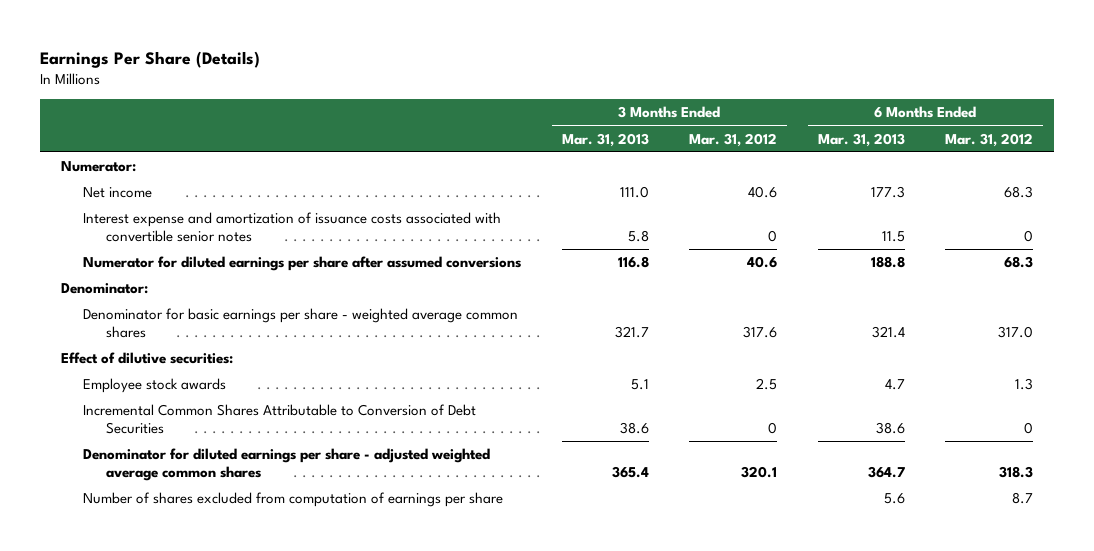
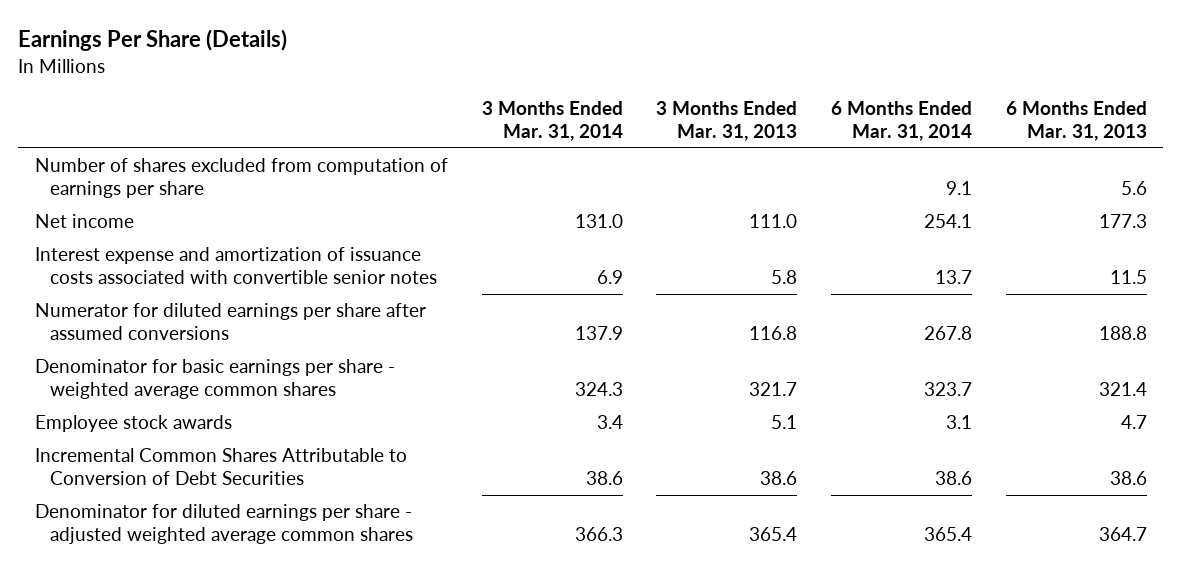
- | 3 Months Ended Mar. 31, 2013 | 3 Months Ended Mar. 31, 2012 | 6 Months Ended Mar. 31, 2013 | 6 Months Ended Mar. 31, 2012
+ | 3 Months Ended Mar. 31, 2014 | 3 Months Ended Mar. 31, 2013 | 6 Months Ended Mar. 31, 2014 | 6 Months Ended Mar. 31, 2013
- Numerator:
moved up: Number of shares excluded from computation of earnings per share | | | 9.1 | 5.6
- Denominator:
- Effect of dilutive securities:

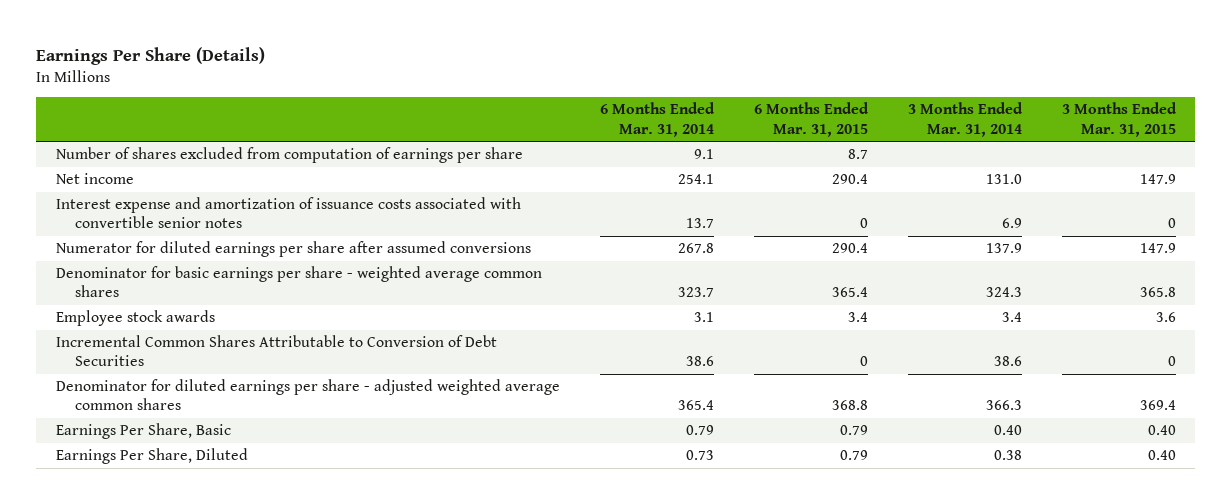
- | 3 Months Ended Mar. 31, 2014 | 3 Months Ended Mar. 31, 2013 | 6 Months Ended Mar. 31, 2014 | 6 Months Ended Mar. 31, 2013
+ | 6 Months Ended Mar. 31, 2014 | 6 Months Ended Mar. 31, 2015 | 3 Months Ended Mar. 31, 2014 | 3 Months Ended Mar. 31, 2015
+ Earnings Per Share, Basic | 0.79 | 0.79 | 0.40 | 0.40
+ Earnings Per Share, Diluted | 0.73 | 0.79 | 0.38 | 0.40

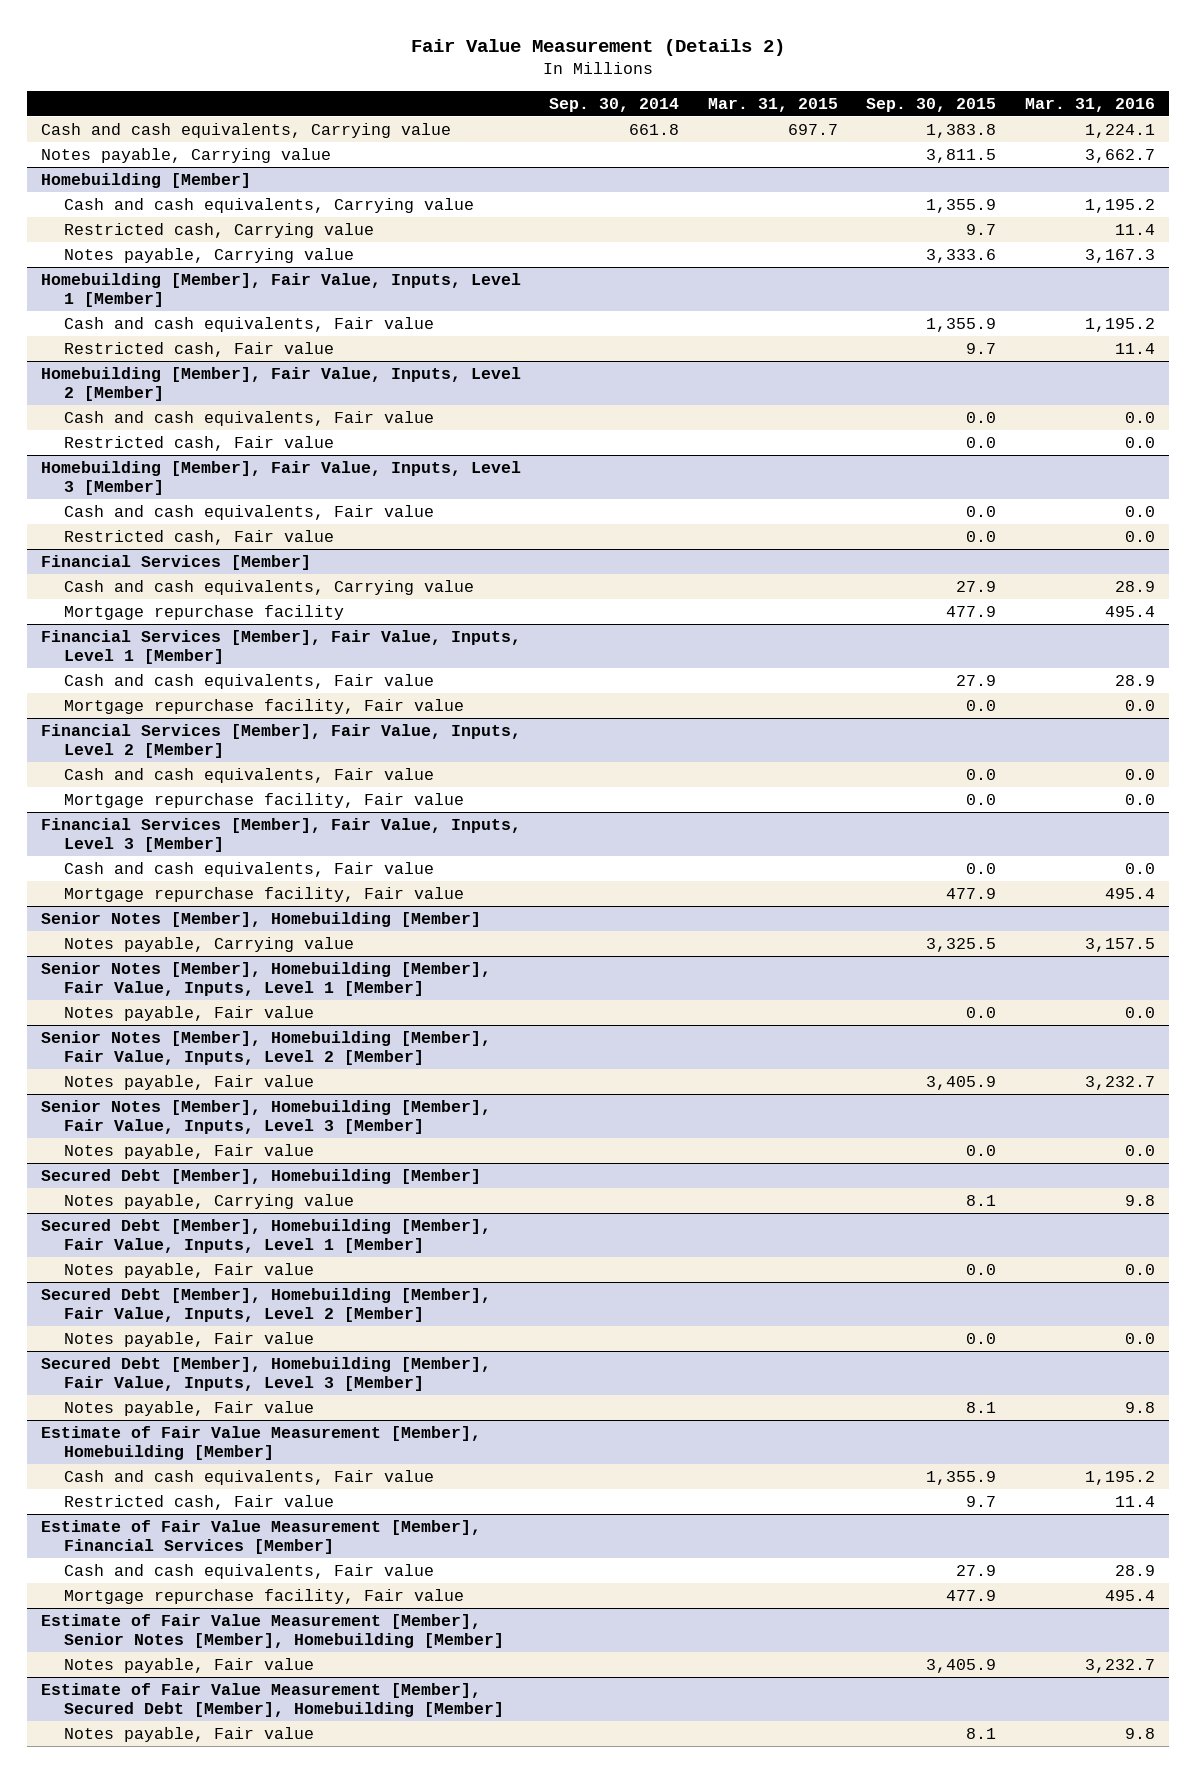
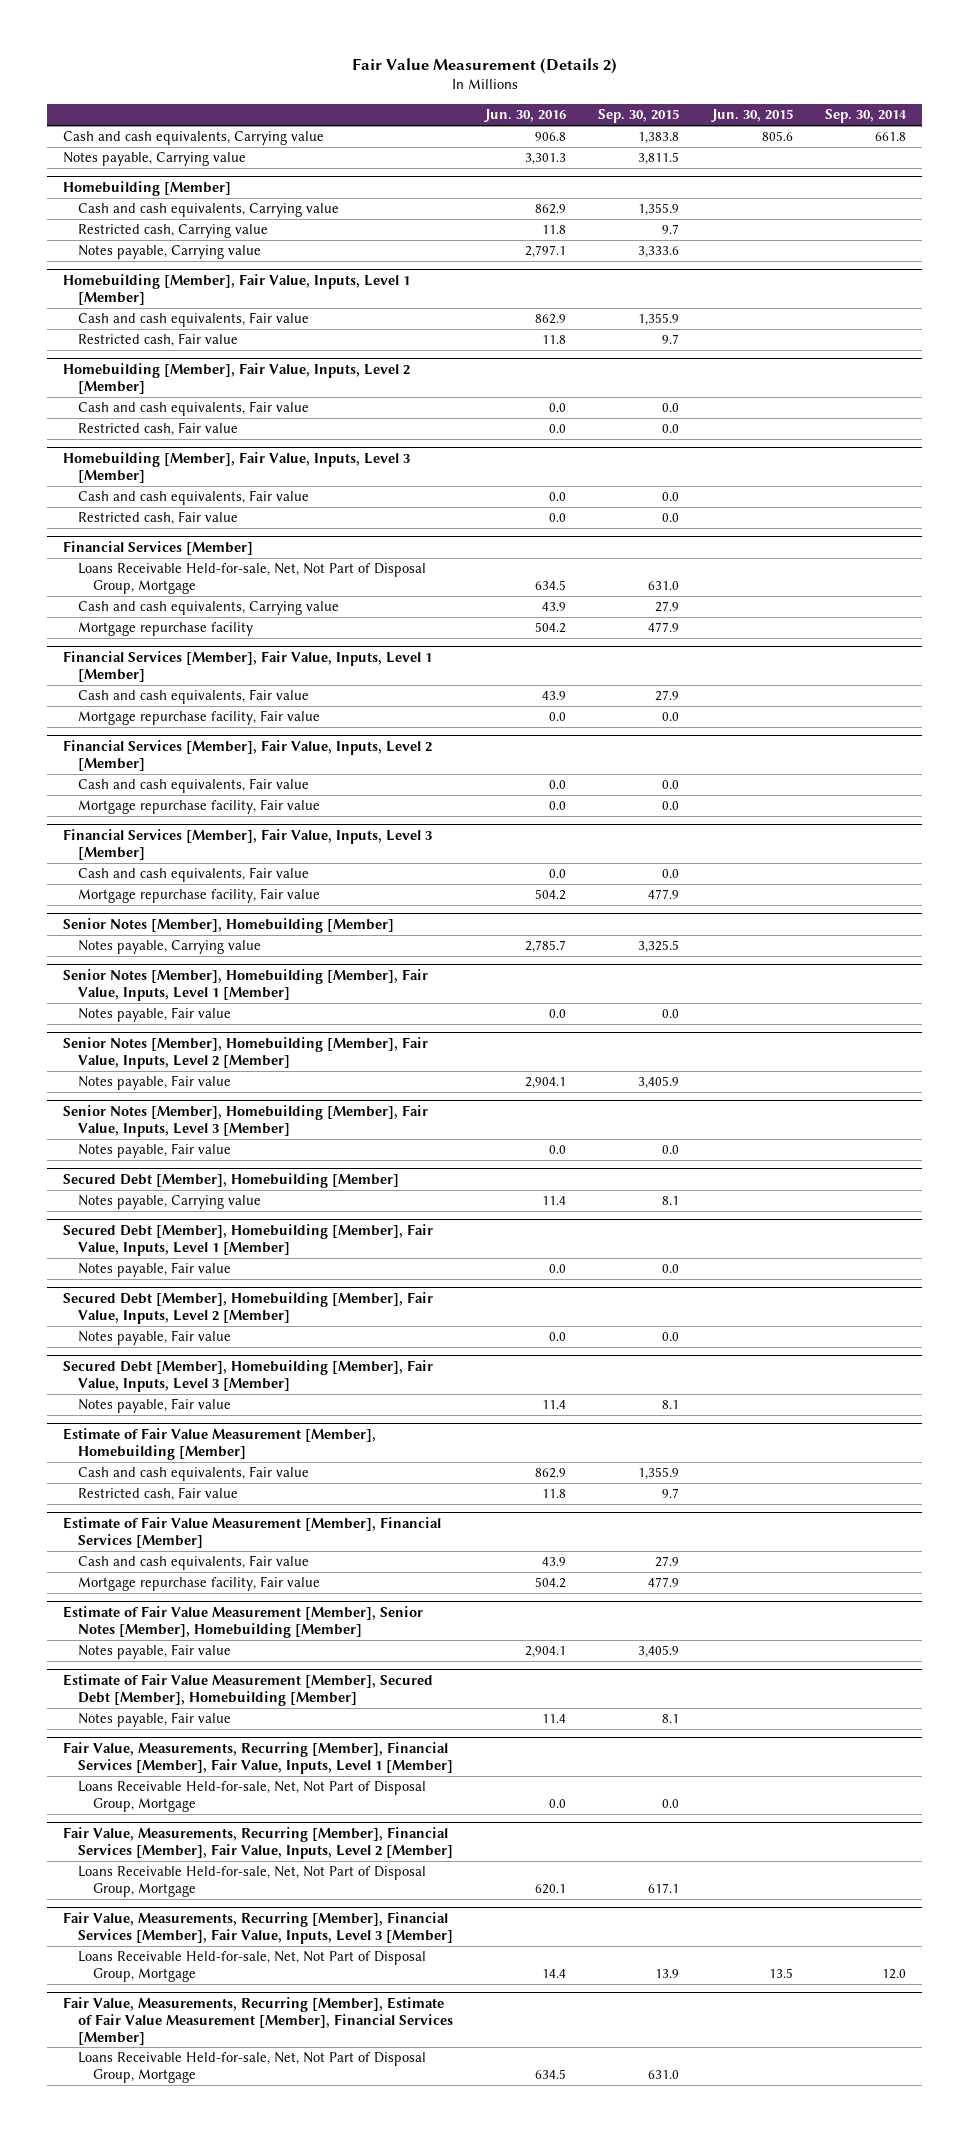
- | Sep. 30, 2014 | Mar. 31, 2015 | Sep. 30, 2015 | Mar. 31, 2016
+ | Jun. 30, 2016 | Sep. 30, 2015 | Jun. 30, 2015 | Sep. 30, 2014
@ Financial Services [Member]
+ Loans Receivable Held-for-sale, Net, Not Part of Disposal Group, Mortgage | 634.5 | 631.0 | |
+ Fair Value, Measurements, Recurring [Member], Financial Services [Member], Fair Value, Inputs, Level 1 [Member]
+ Loans Receivable Held-for-sale, Net, Not Part of Disposal Group, Mortgage | 0.0 | 0.0 | |
+ Fair Value, Measurements, Recurring [Member], Financial Services [Member], Fair Value, Inputs, Level 2 [Member]
+ Loans Receivable Held-for-sale, Net, Not Part of Disposal Group, Mortgage | 620.1 | 617.1 | |
+ Fair Value, Measurements, Recurring [Member], Financial Services [Member], Fair Value, Inputs, Level 3 [Member]
+ Loans Receivable Held-for-sale, Net, Not Part of Disposal Group, Mortgage | 14.4 | 13.9 | 13.5 | 12.0
+ Fair Value, Measurements, Recurring [Member], Estimate of Fair Value Measurement [Member], Financial Services [Member]
+ Loans Receivable Held-for-sale, Net, Not Part of Disposal Group, Mortgage | 634.5 | 631.0 | |

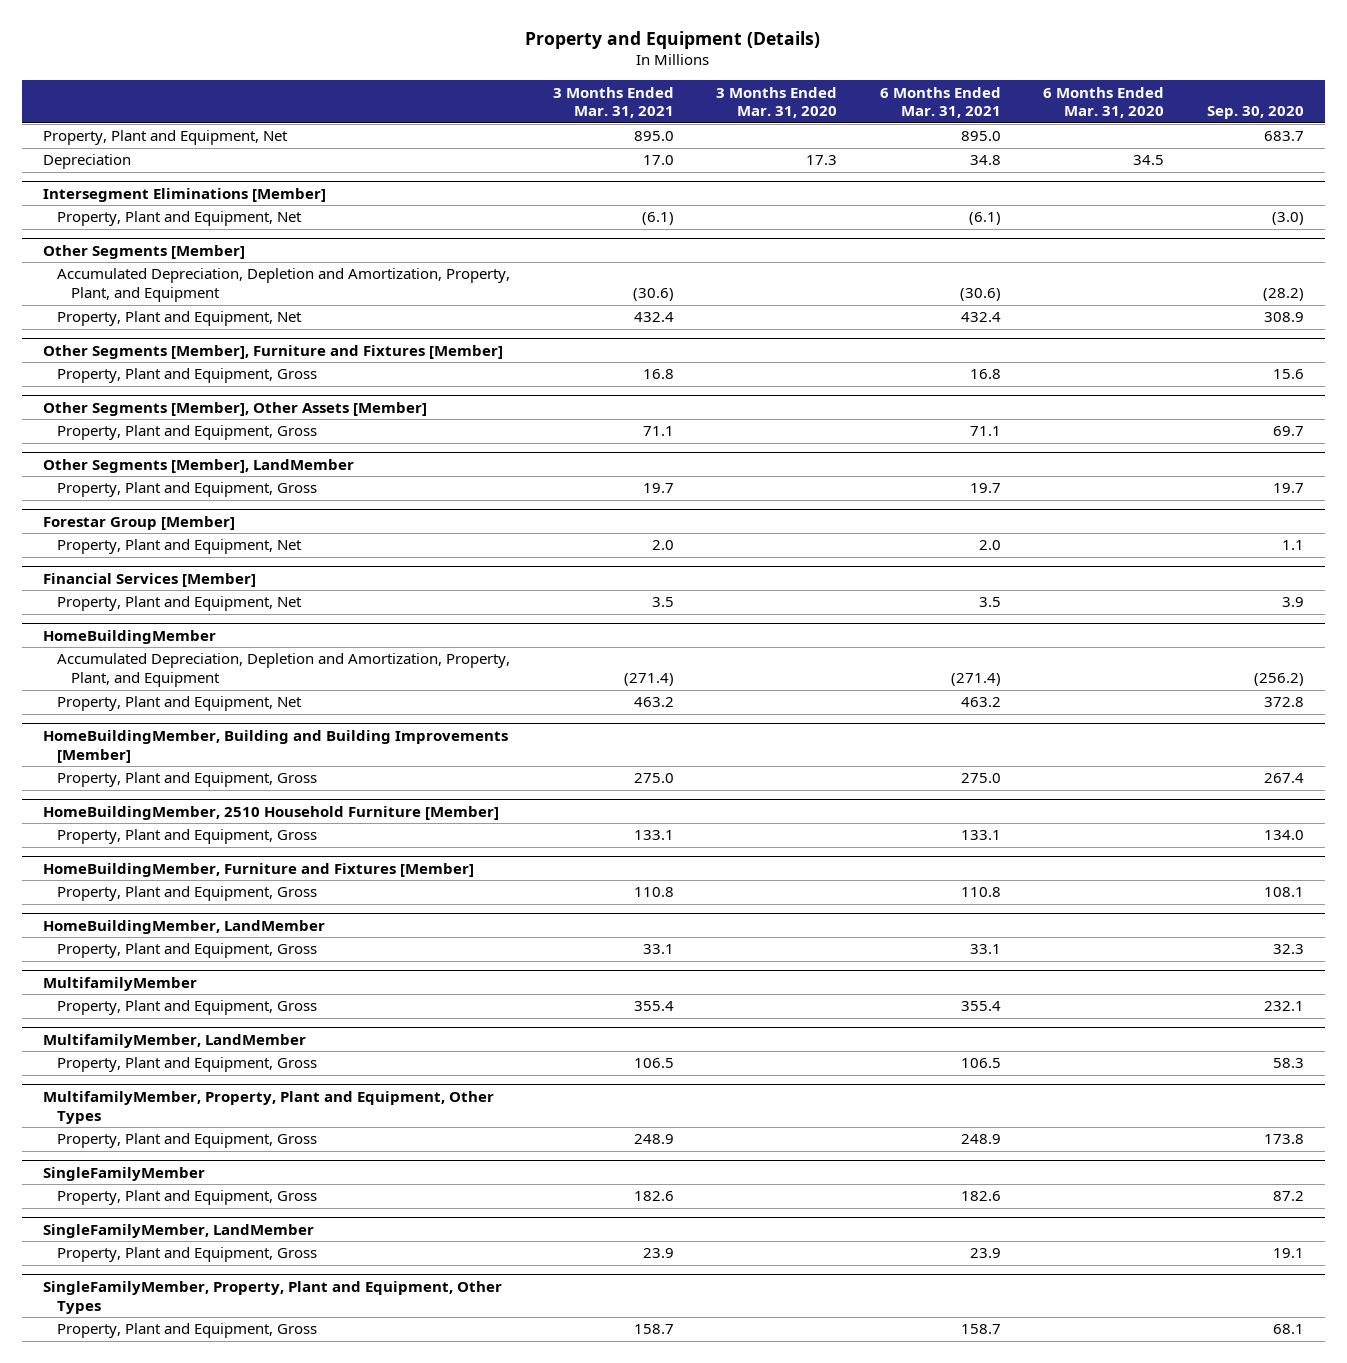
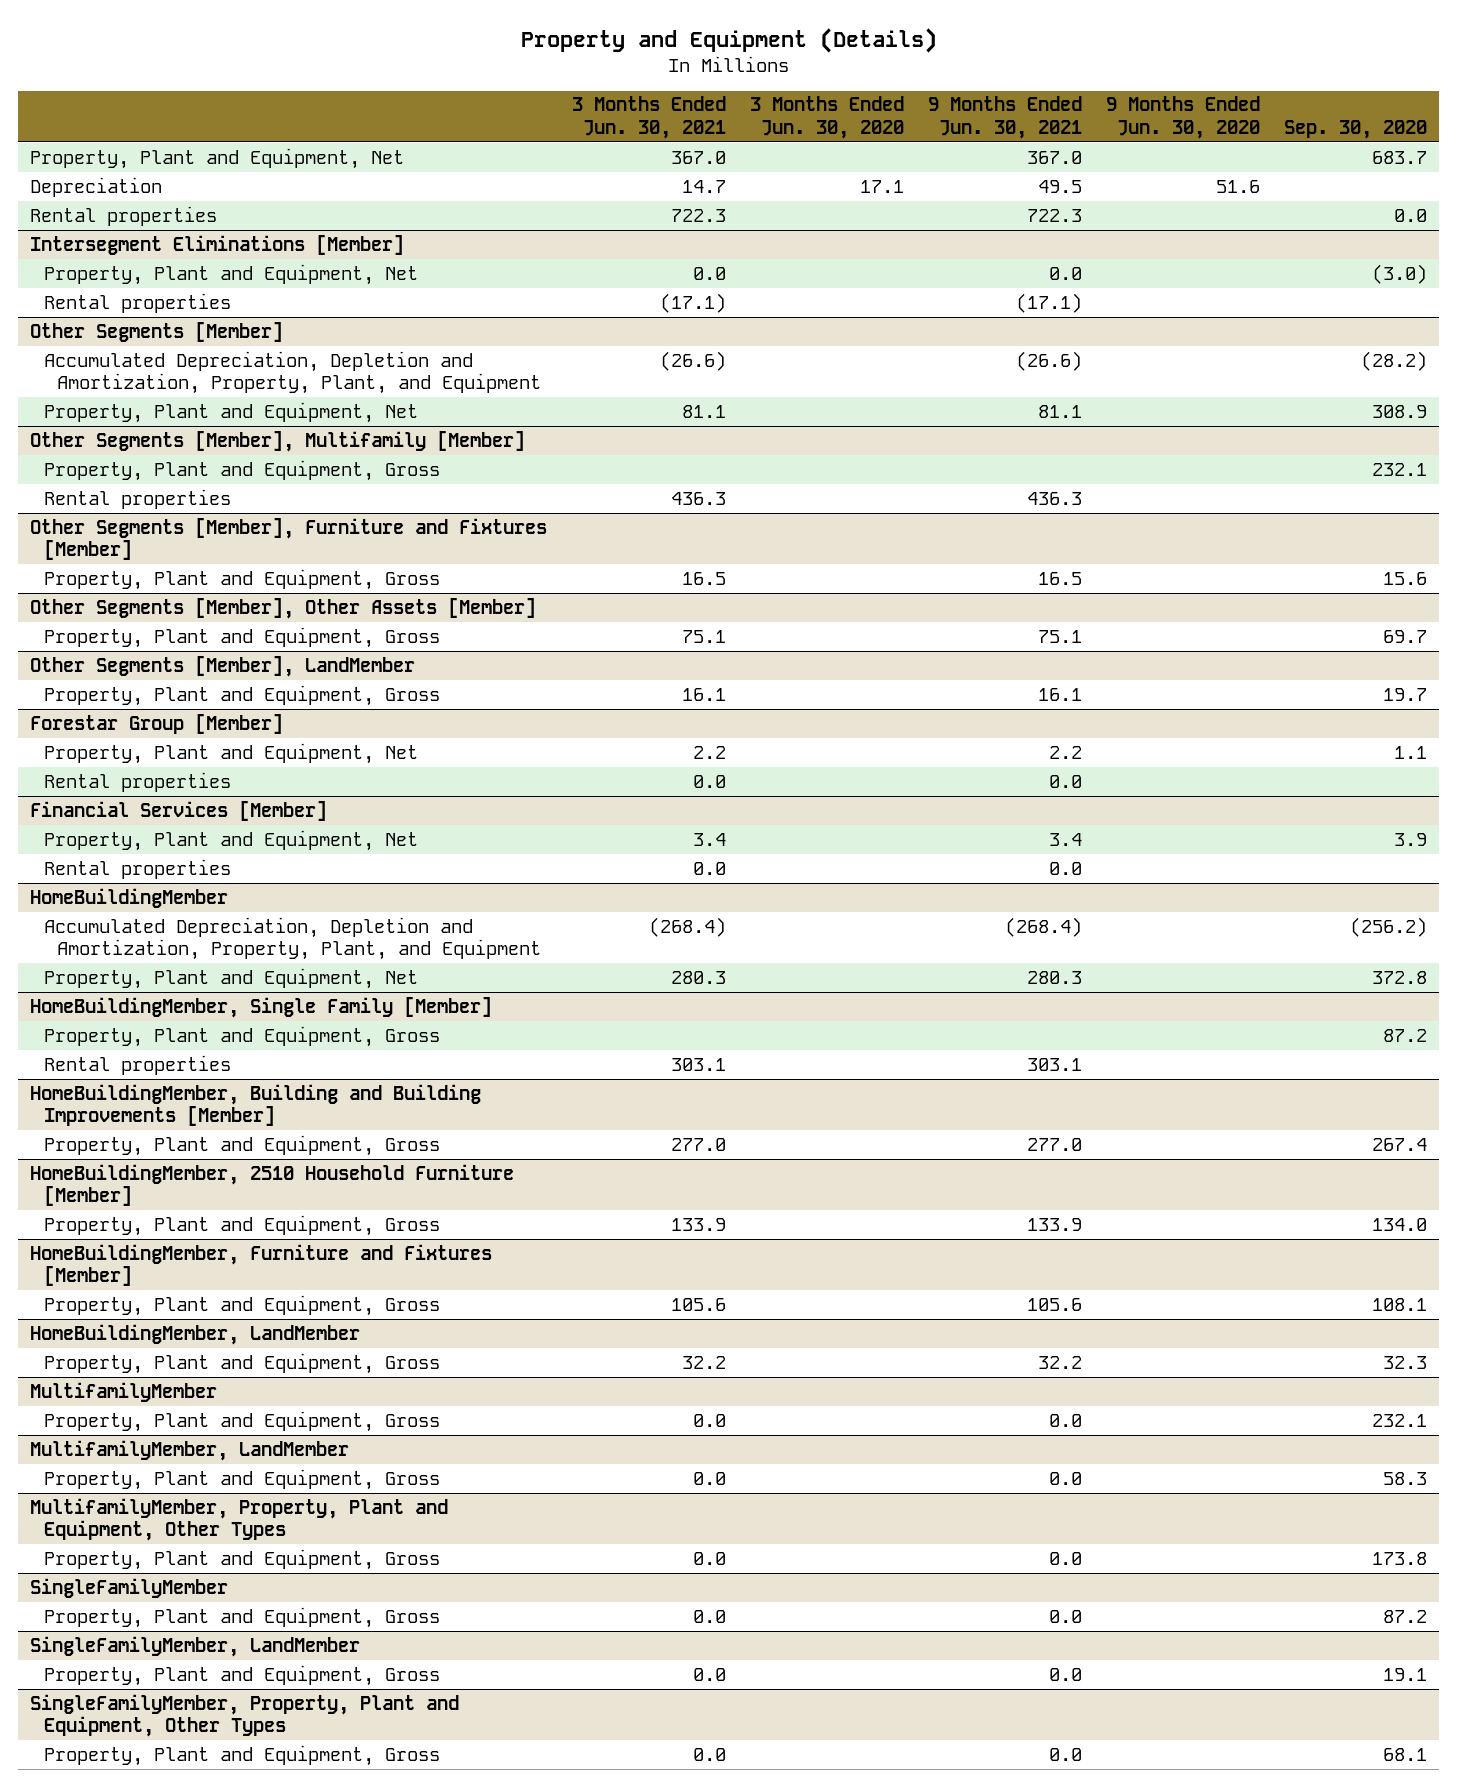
- | 3 Months Ended Mar. 31, 2021 | 3 Months Ended Mar. 31, 2020 | 6 Months Ended Mar. 31, 2021 | 6 Months Ended Mar. 31, 2020 | Sep. 30, 2020
+ | 3 Months Ended Jun. 30, 2021 | 3 Months Ended Jun. 30, 2020 | 9 Months Ended Jun. 30, 2021 | 9 Months Ended Jun. 30, 2020 | Sep. 30, 2020
+ Rental properties | 722.3 | | 722.3 | | 0.0
@ Intersegment Eliminations [Member]
+ Rental properties | (17.1) | | (17.1) | |
+ Other Segments [Member], Multifamily [Member]
+ Property, Plant and Equipment, Gross | | | | | 232.1
+ Rental properties | 436.3 | | 436.3 | |
@ Forestar Group [Member]
+ Rental properties | 0.0 | | 0.0 | |
@ Financial Services [Member]
+ Rental properties | 0.0 | | 0.0 | |
+ HomeBuildingMember, Single Family [Member]
+ Property, Plant and Equipment, Gross | | | | | 87.2
+ Rental properties | 303.1 | | 303.1 | |

